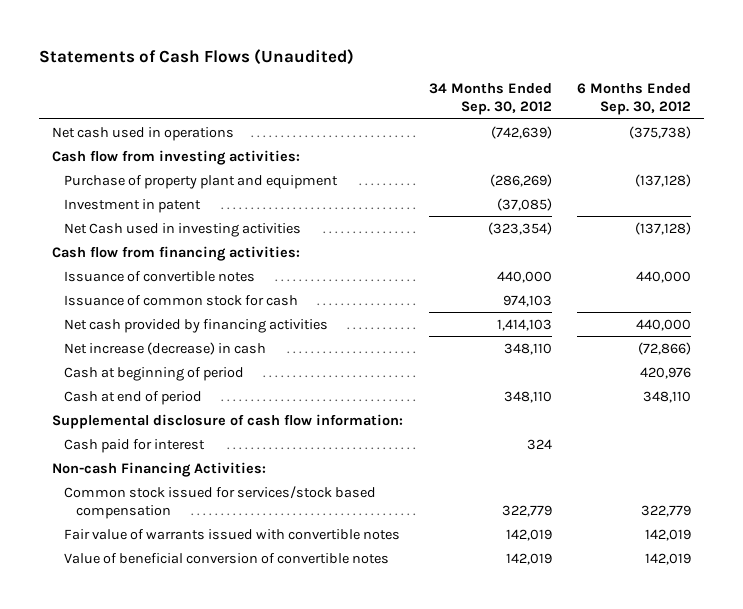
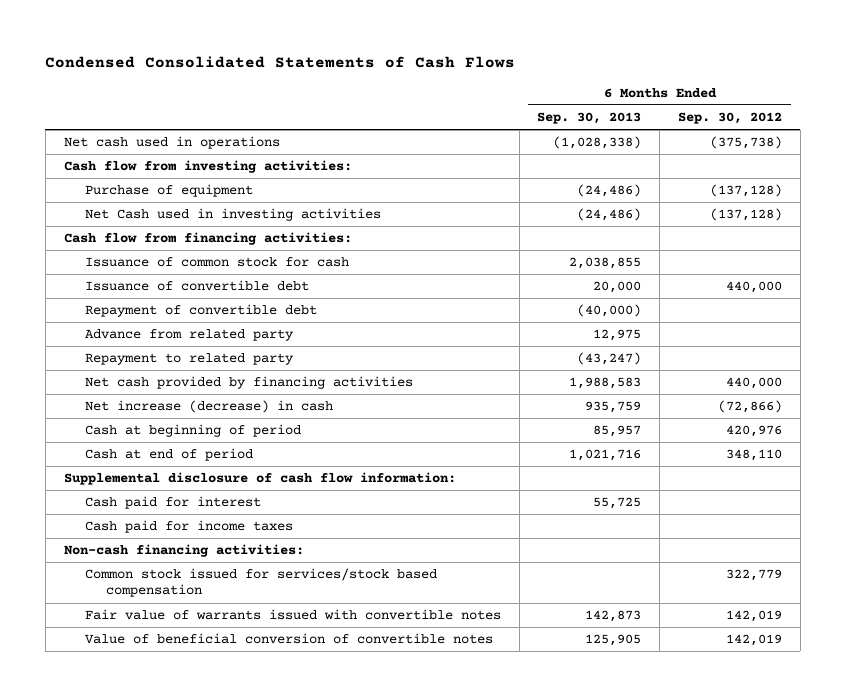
- Statements of Cash Flows (Unaudited)
+ Condensed Consolidated Statements of Cash Flows
- | 34 Months Ended Sep. 30, 2012 | 6 Months Ended Sep. 30, 2012
+ | 6 Months Ended Sep. 30, 2013 | 6 Months Ended Sep. 30, 2012
- Purchase of property plant and equipment | (286,269) | (137,128)
- Investment in patent | (37,085) |
+ Purchase of equipment | (24,486) | (137,128)
- Issuance of convertible notes | 440,000 | 440,000
+ Issuance of convertible debt | 20,000 | 440,000
+ Repayment of convertible debt | (40,000) |
+ Advance from related party | 12,975 |
+ Repayment to related party | (43,247) |
- Non-cash Financing Activities:
+ Cash paid for income taxes
+ Non-cash financing activities:

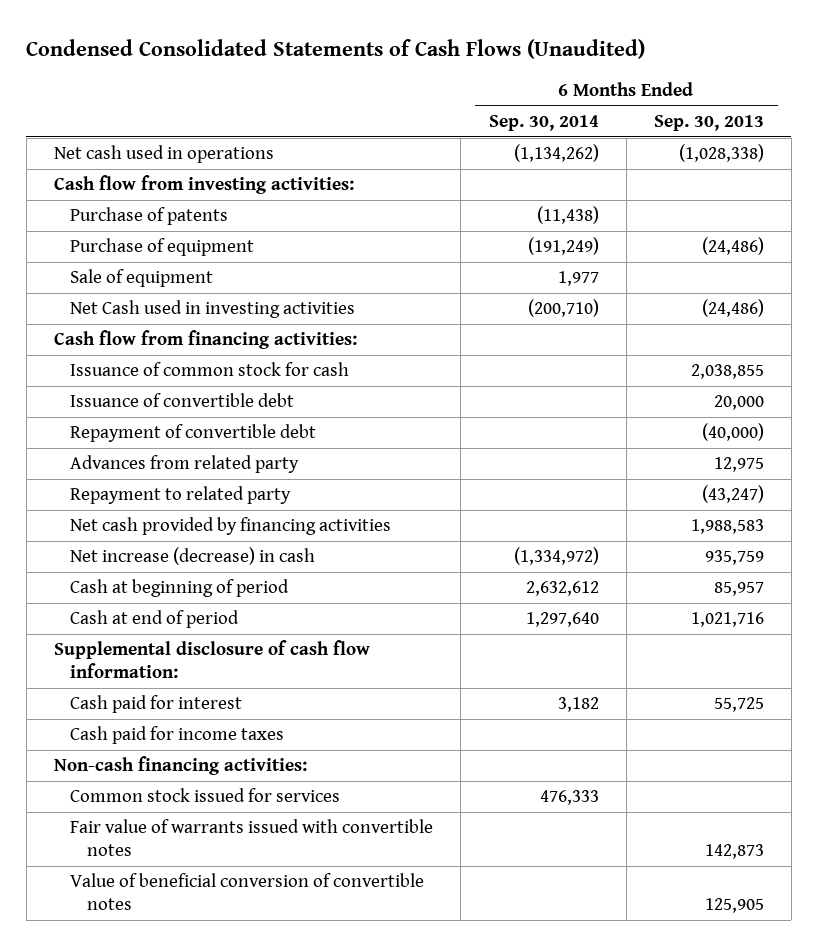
- Condensed Consolidated Statements of Cash Flows
+ Condensed Consolidated Statements of Cash Flows (Unaudited)
- | 6 Months Ended Sep. 30, 2013 | 6 Months Ended Sep. 30, 2012
+ | 6 Months Ended Sep. 30, 2014 | 6 Months Ended Sep. 30, 2013
+ Purchase of patents | (11,438) |
+ Sale of equipment | 1,977 |
- Advance from related party | 12,975 |
+ Advances from related party | | 12,975
- Common stock issued for services/stock based compensation | | 322,779
+ Common stock issued for services | 476,333 |

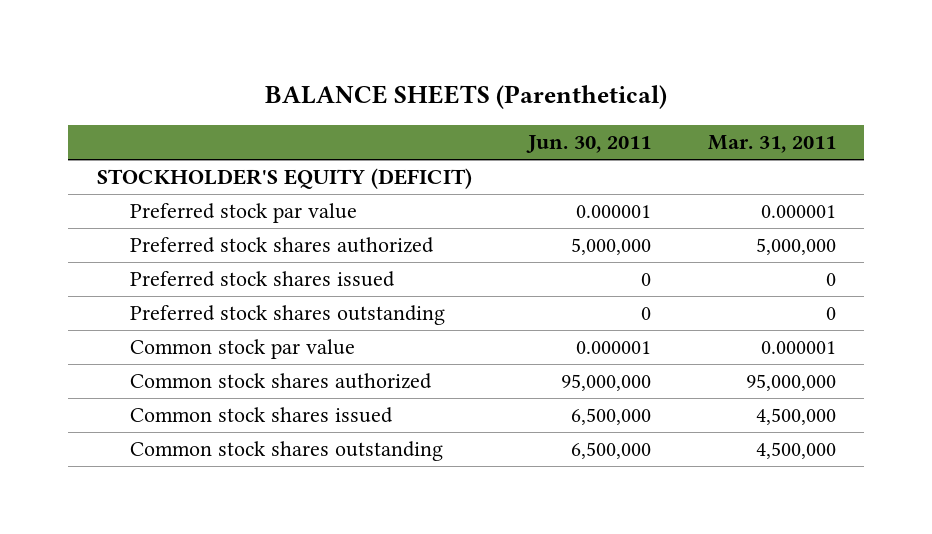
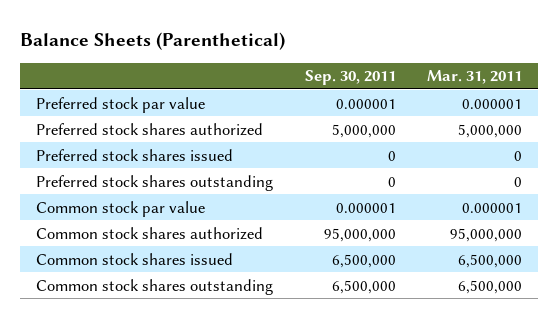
- BALANCE SHEETS (Parenthetical)
+ Balance Sheets (Parenthetical)
- | Jun. 30, 2011 | Mar. 31, 2011
+ | Sep. 30, 2011 | Mar. 31, 2011
- STOCKHOLDER'S EQUITY (DEFICIT)
- Common stock shares issued | 6,500,000 | 4,500,000
- Common stock shares outstanding | 6,500,000 | 4,500,000
+ Common stock shares issued | 6,500,000 | 6,500,000
+ Common stock shares outstanding | 6,500,000 | 6,500,000

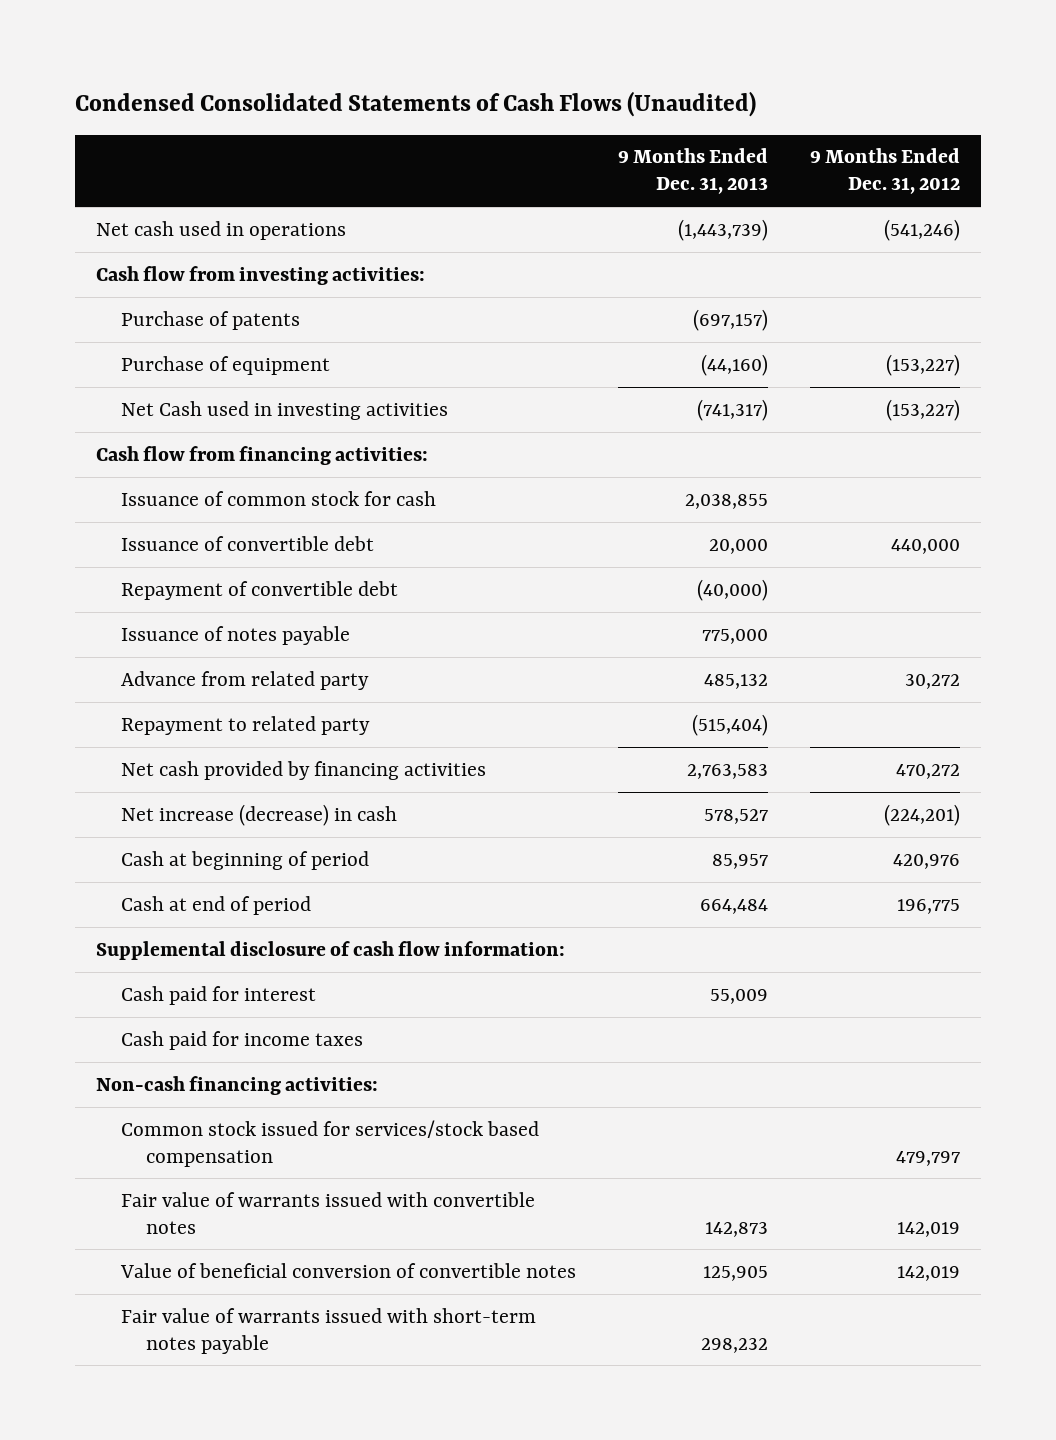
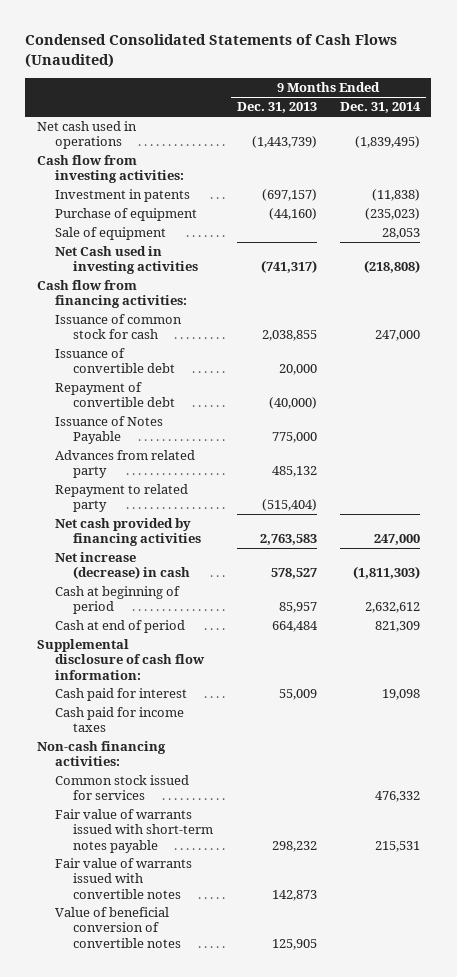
- | 9 Months Ended Dec. 31, 2013 | 9 Months Ended Dec. 31, 2012
+ | 9 Months Ended Dec. 31, 2013 | 9 Months Ended Dec. 31, 2014
- Purchase of patents | (697,157) |
+ Investment in patents | (697,157) | (11,838)
+ Sale of equipment | | 28,053
- Issuance of notes payable | 775,000 |
- Advance from related party | 485,132 | 30,272
+ Issuance of Notes Payable | 775,000 |
+ Advances from related party | 485,132 |
- Common stock issued for services/stock based compensation | | 479,797
+ Common stock issued for services | | 476,332
moved up: Fair value of warrants issued with short-term notes payable | 298,232 | 215,531

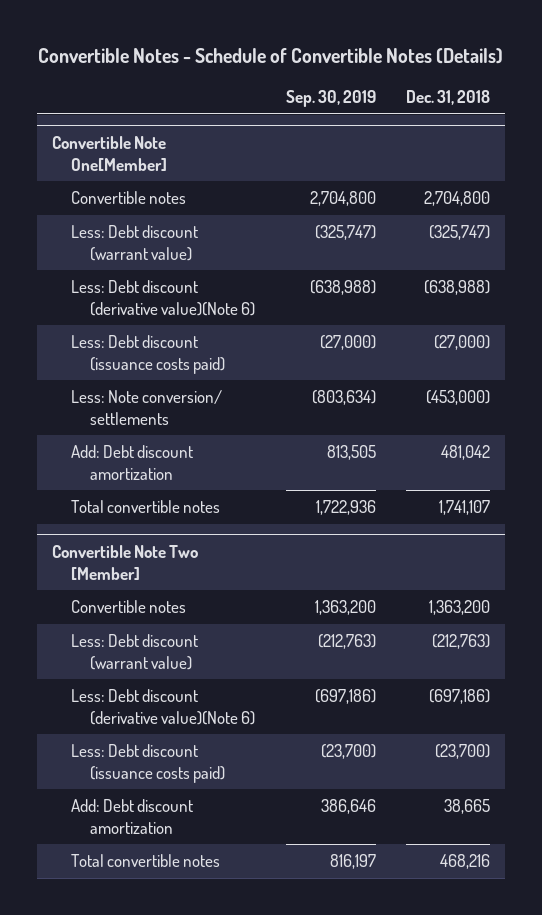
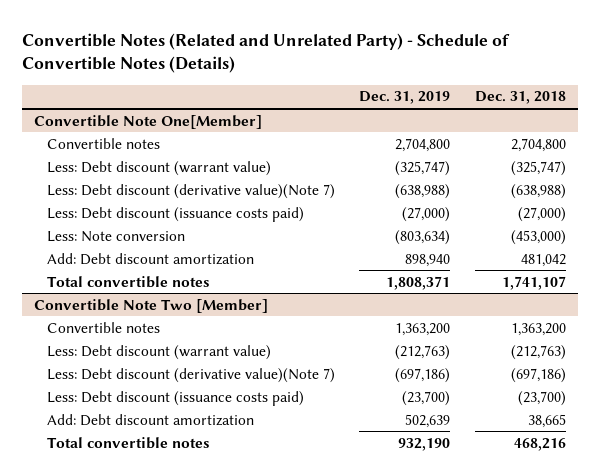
- Convertible Notes - Schedule of Convertible Notes (Details)
+ Convertible Notes (Related and Unrelated Party) - Schedule of Convertible Notes (Details)
- | Sep. 30, 2019 | Dec. 31, 2018
+ | Dec. 31, 2019 | Dec. 31, 2018
@ Convertible Note One[Member]
- Less: Debt discount (derivative value)(Note 6) | (638,988) | (638,988)
+ Less: Debt discount (derivative value)(Note 7) | (638,988) | (638,988)
- Less: Note conversion/ settlements | (803,634) | (453,000)
+ Less: Note conversion | (803,634) | (453,000)
@ Convertible Note Two [Member]
- Less: Debt discount (derivative value)(Note 6) | (697,186) | (697,186)
+ Less: Debt discount (derivative value)(Note 7) | (697,186) | (697,186)

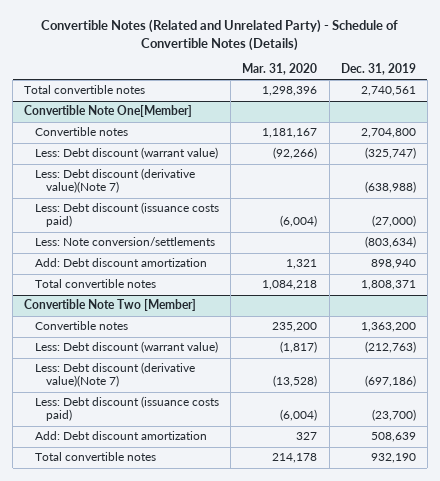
- | Dec. 31, 2019 | Dec. 31, 2018
+ | Mar. 31, 2020 | Dec. 31, 2019
+ Total convertible notes | 1,298,396 | 2,740,561
@ Convertible Note One[Member]
- Less: Note conversion | (803,634) | (453,000)
+ Less: Note conversion/settlements | | (803,634)
@ Convertible Note Two [Member]
- Add: Debt discount amortization | 502,639 | 38,665
+ Add: Debt discount amortization | 327 | 508,639

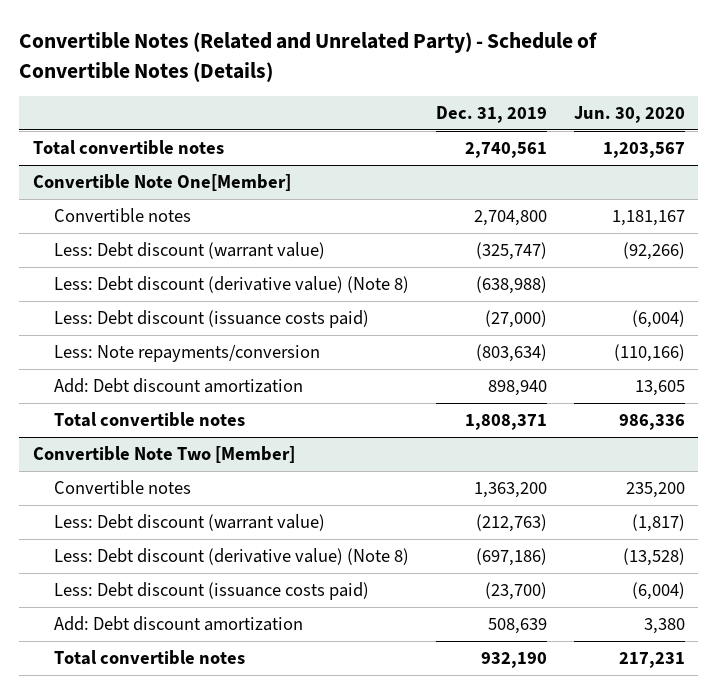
- | Mar. 31, 2020 | Dec. 31, 2019
+ | Dec. 31, 2019 | Jun. 30, 2020
@ Convertible Note One[Member]
- Less: Debt discount (derivative value)(Note 7) | | (638,988)
+ Less: Debt discount (derivative value) (Note 8) | (638,988) |
- Less: Note conversion/settlements | | (803,634)
+ Less: Note repayments/conversion | (803,634) | (110,166)
@ Convertible Note Two [Member]
- Less: Debt discount (derivative value)(Note 7) | (13,528) | (697,186)
+ Less: Debt discount (derivative value) (Note 8) | (697,186) | (13,528)

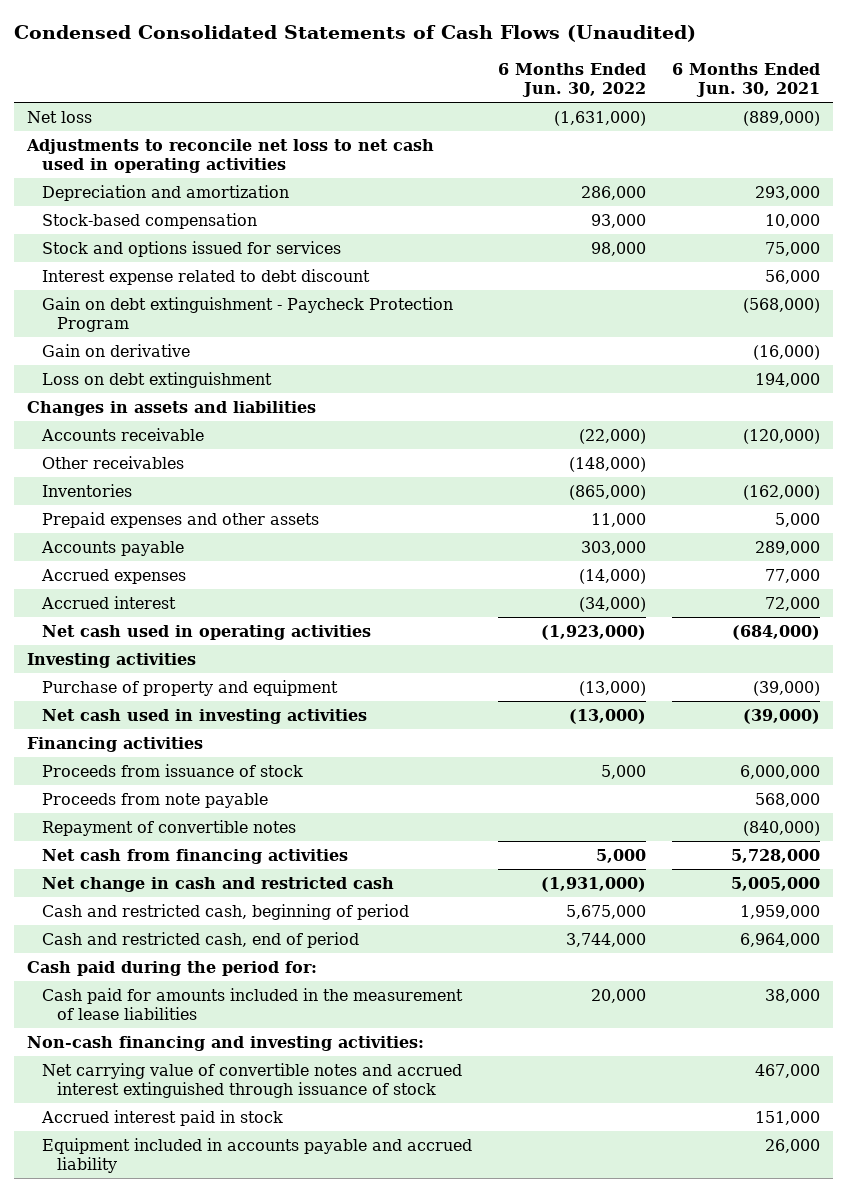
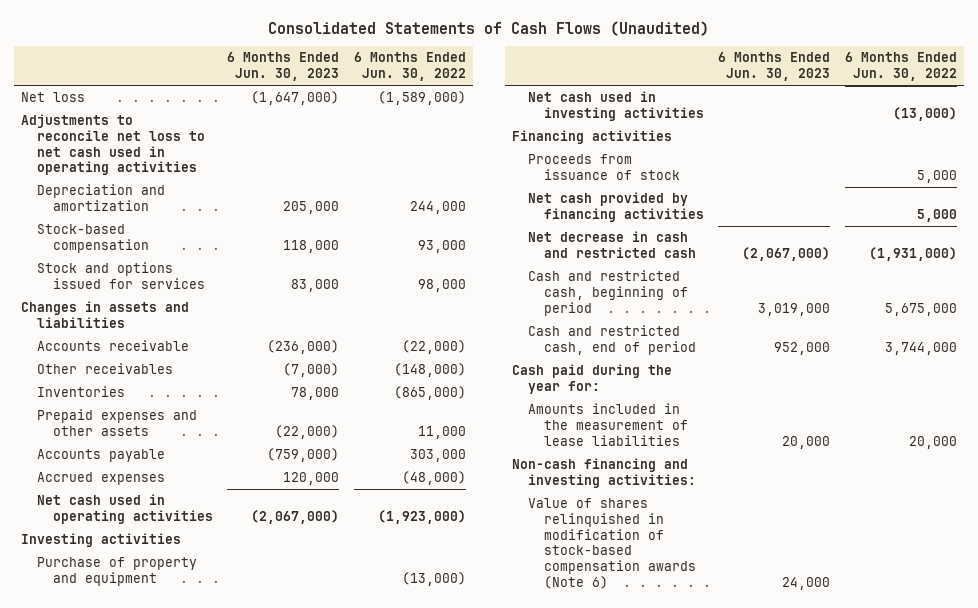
- Condensed Consolidated Statements of Cash Flows (Unaudited)
+ Consolidated Statements of Cash Flows (Unaudited)
- | 6 Months Ended Jun. 30, 2022 | 6 Months Ended Jun. 30, 2021
+ | 6 Months Ended Jun. 30, 2023 | 6 Months Ended Jun. 30, 2022
- Net loss | (1,631,000) | (889,000)
+ Net loss | (1,647,000) | (1,589,000)
- Depreciation and amortization | 286,000 | 293,000
+ Depreciation and amortization | 205,000 | 244,000
- Interest expense related to debt discount | | 56,000
- Gain on debt extinguishment - Paycheck Protection Program | | (568,000)
- Gain on derivative | | (16,000)
- Loss on debt extinguishment | | 194,000
- Accrued expenses | (14,000) | 77,000
- Accrued interest | (34,000) | 72,000
+ Accrued expenses | 120,000 | (48,000)
- Proceeds from note payable | | 568,000
- Repayment of convertible notes | | (840,000)
- Net cash from financing activities | 5,000 | 5,728,000
- Net change in cash and restricted cash | (1,931,000) | 5,005,000
+ Net cash provided by financing activities | | 5,000
+ Net decrease in cash and restricted cash | (2,067,000) | (1,931,000)
- Cash paid during the period for:
- Cash paid for amounts included in the measurement of lease liabilities | 20,000 | 38,000
+ Cash paid during the year for:
+ Amounts included in the measurement of lease liabilities | 20,000 | 20,000
- Net carrying value of convertible notes and accrued interest extinguished through issuance of stock | | 467,000
- Accrued interest paid in stock | | 151,000
- Equipment included in accounts payable and accrued liability | | 26,000
+ Value of shares relinquished in modification of stock-based compensation awards (Note 6) | 24,000 |

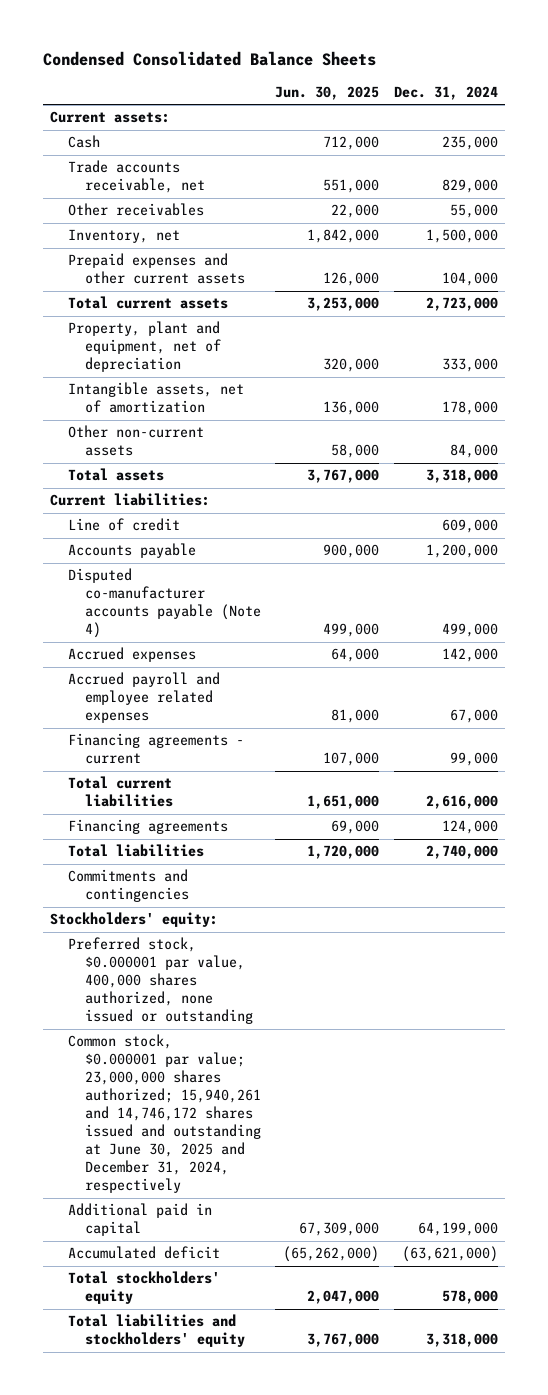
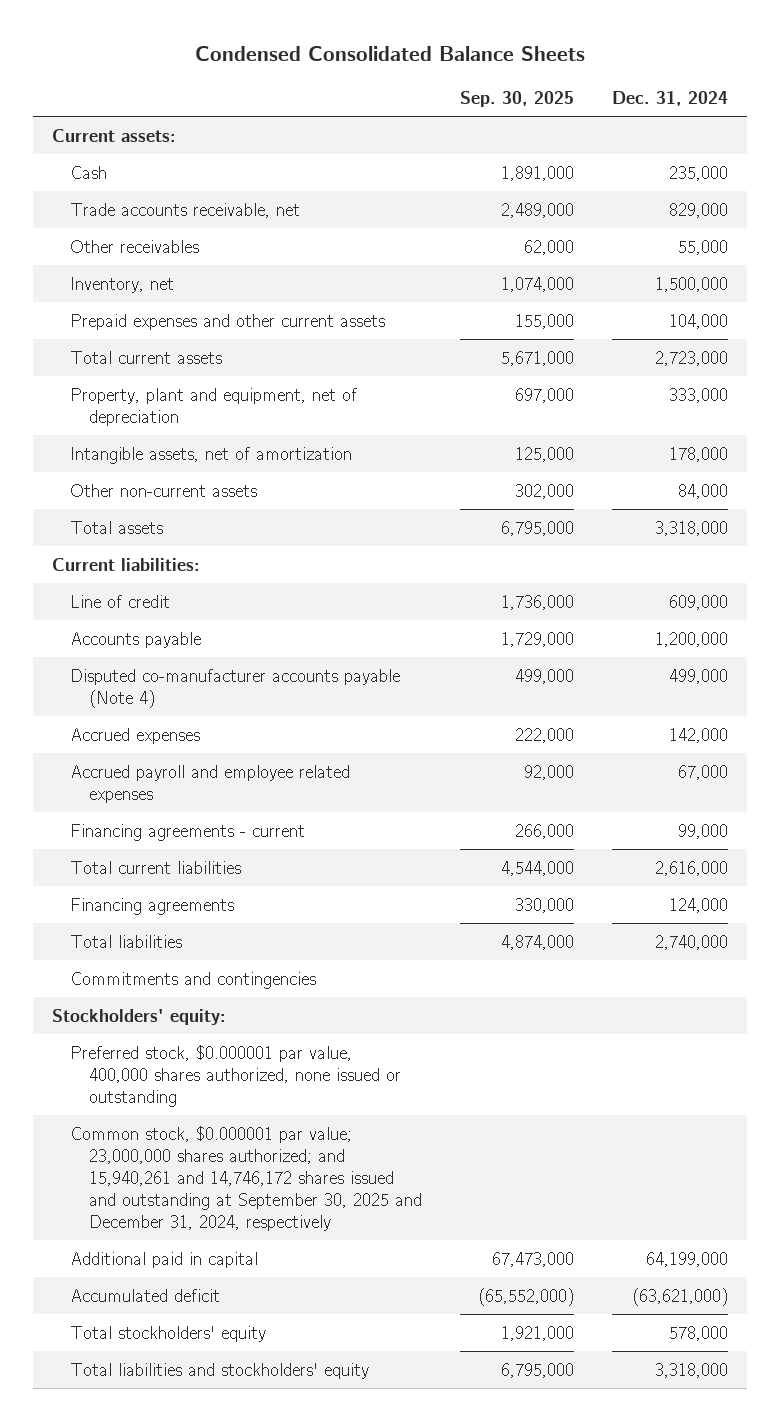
- | Jun. 30, 2025 | Dec. 31, 2024
+ | Sep. 30, 2025 | Dec. 31, 2024
- Common stock, $0.000001 par value; 23,000,000 shares authorized; 15,940,261 and 14,746,172 shares issued and outstanding at June 30, 2025 and December 31, 2024, respectively
+ Common stock, $0.000001 par value; 23,000,000 shares authorized; and 15,940,261 and 14,746,172 shares issued and outstanding at September 30, 2025 and December 31, 2024, respectively

